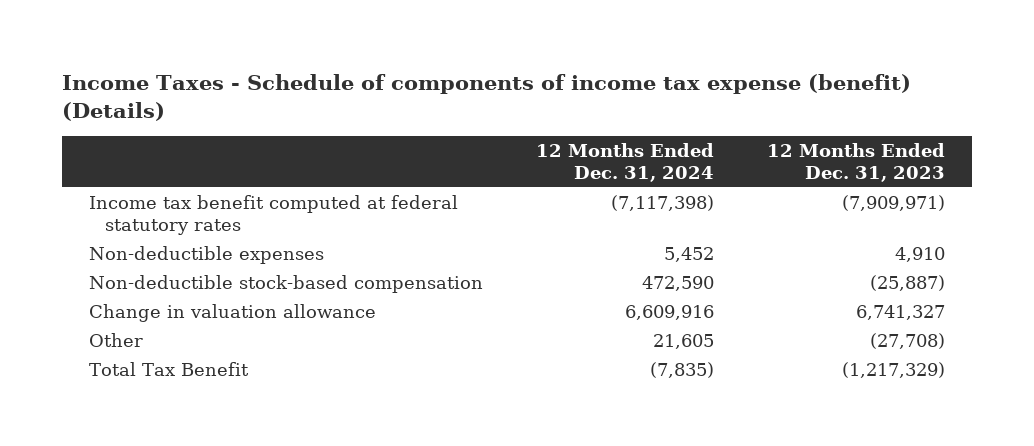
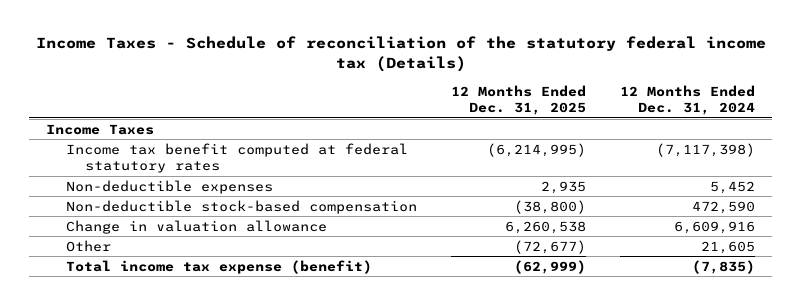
- Income Taxes - Schedule of components of income tax expense (benefit) (Details)
+ Income Taxes - Schedule of reconciliation of the statutory federal income tax (Details)
- | 12 Months Ended Dec. 31, 2024 | 12 Months Ended Dec. 31, 2023
+ | 12 Months Ended Dec. 31, 2025 | 12 Months Ended Dec. 31, 2024
+ Income Taxes
- Total Tax Benefit | (7,835) | (1,217,329)
+ Total income tax expense (benefit) | (62,999) | (7,835)

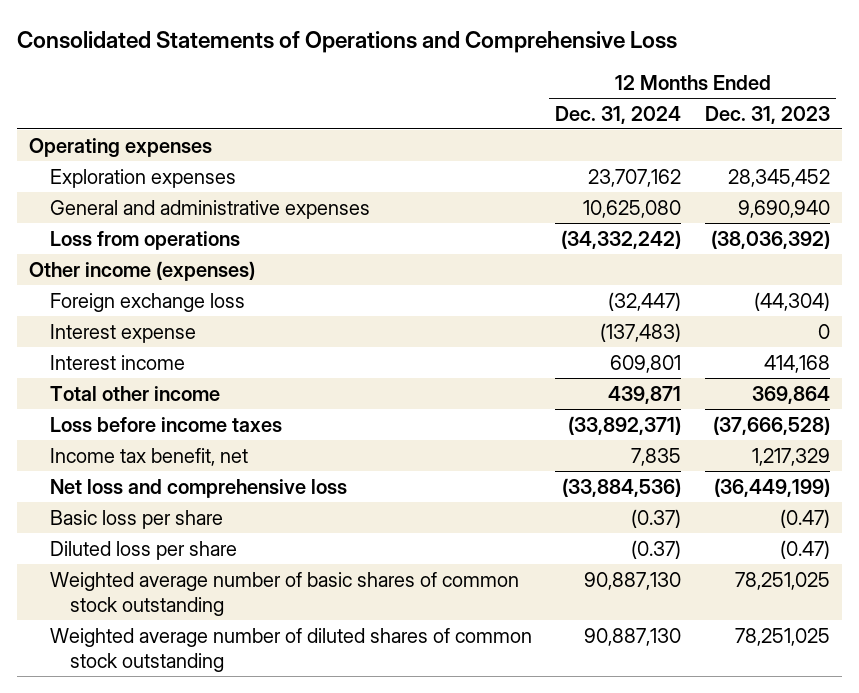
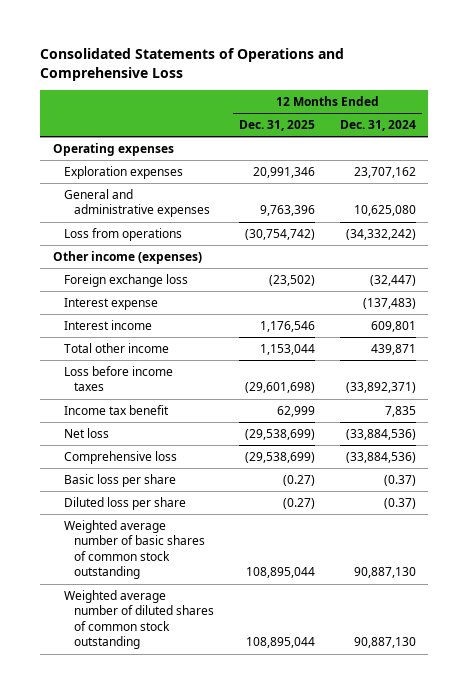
- | 12 Months Ended Dec. 31, 2024 | 12 Months Ended Dec. 31, 2023
+ | 12 Months Ended Dec. 31, 2025 | 12 Months Ended Dec. 31, 2024
- Income tax benefit, net | 7,835 | 1,217,329
- Net loss and comprehensive loss | (33,884,536) | (36,449,199)
+ Income tax benefit | 62,999 | 7,835
+ Net loss | (29,538,699) | (33,884,536)
+ Comprehensive loss | (29,538,699) | (33,884,536)

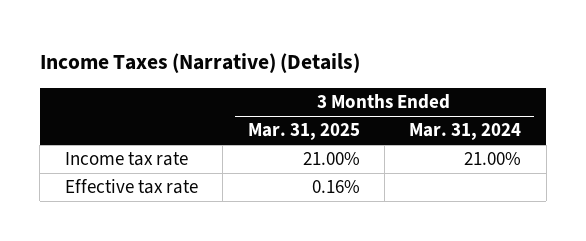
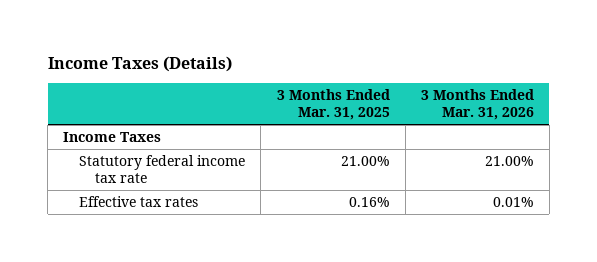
- Income Taxes (Narrative) (Details)
+ Income Taxes (Details)
- | 3 Months Ended Mar. 31, 2025 | 3 Months Ended Mar. 31, 2024
+ | 3 Months Ended Mar. 31, 2025 | 3 Months Ended Mar. 31, 2026
- Income tax rate | 21.00% | 21.00%
- Effective tax rate | 0.16% |
+ Income Taxes
+ Statutory federal income tax rate | 21.00% | 21.00%
+ Effective tax rates | 0.16% | 0.01%

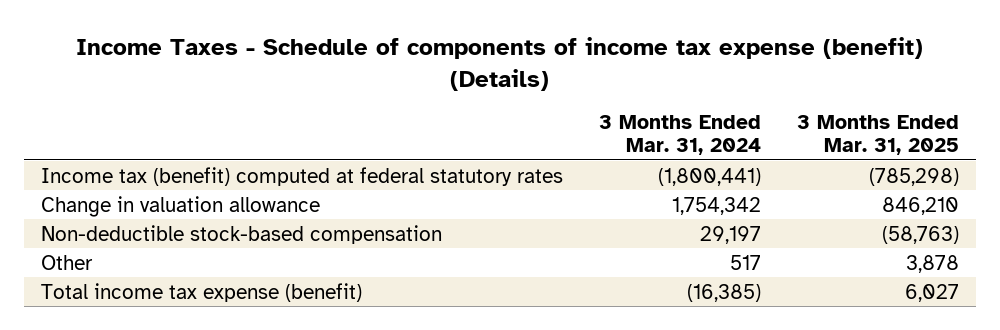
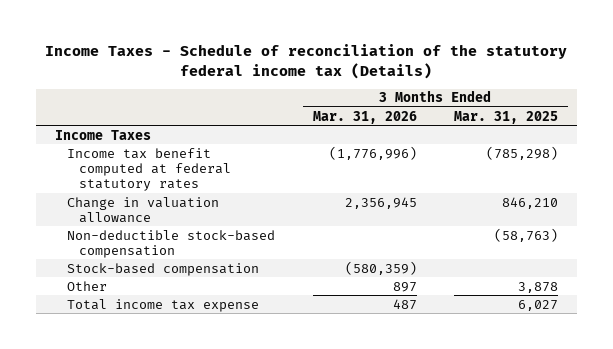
- Income Taxes - Schedule of components of income tax expense (benefit) (Details)
+ Income Taxes - Schedule of reconciliation of the statutory federal income tax (Details)
- | 3 Months Ended Mar. 31, 2024 | 3 Months Ended Mar. 31, 2025
+ | 3 Months Ended Mar. 31, 2026 | 3 Months Ended Mar. 31, 2025
- Income tax (benefit) computed at federal statutory rates | (1,800,441) | (785,298)
+ Income Taxes
+ Income tax benefit computed at federal statutory rates | (1,776,996) | (785,298)
+ Stock-based compensation | (580,359) |
- Total income tax expense (benefit) | (16,385) | 6,027
+ Total income tax expense | 487 | 6,027

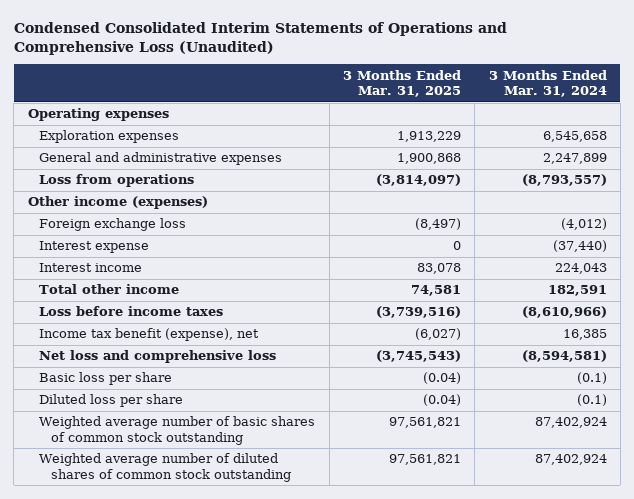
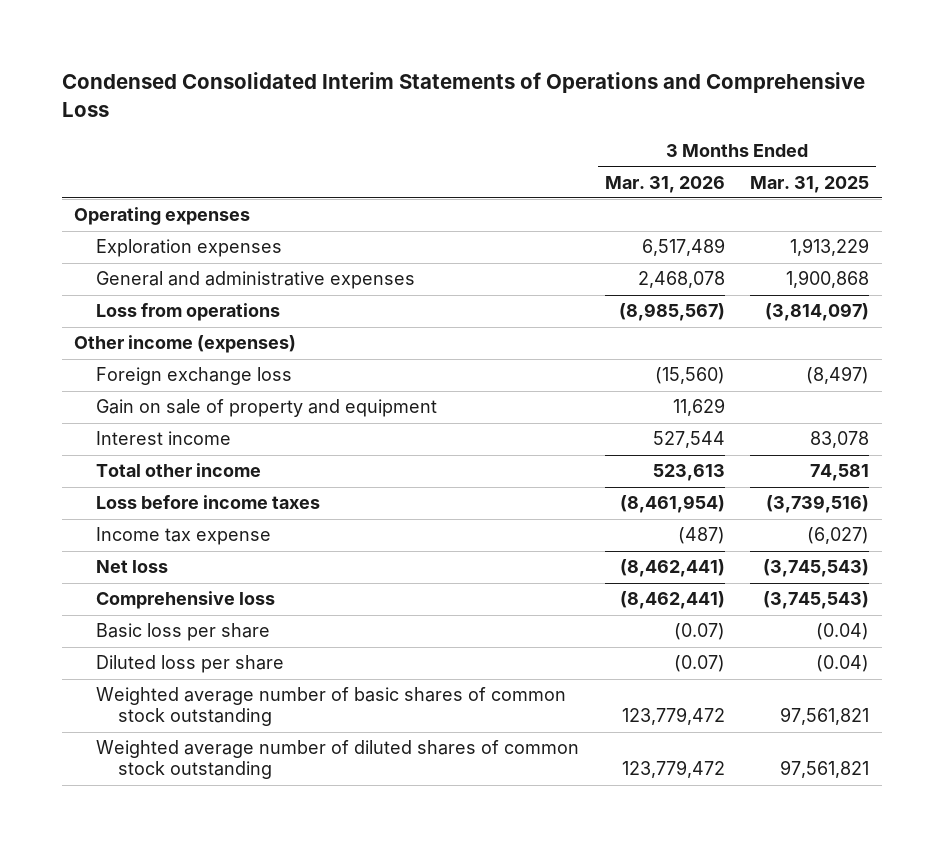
- Condensed Consolidated Interim Statements of Operations and Comprehensive Loss (Unaudited)
+ Condensed Consolidated Interim Statements of Operations and Comprehensive Loss
- | 3 Months Ended Mar. 31, 2025 | 3 Months Ended Mar. 31, 2024
+ | 3 Months Ended Mar. 31, 2026 | 3 Months Ended Mar. 31, 2025
- Interest expense | 0 | (37,440)
+ Gain on sale of property and equipment | 11,629 |
- Income tax benefit (expense), net | (6,027) | 16,385
- Net loss and comprehensive loss | (3,745,543) | (8,594,581)
+ Income tax expense | (487) | (6,027)
+ Net loss | (8,462,441) | (3,745,543)
+ Comprehensive loss | (8,462,441) | (3,745,543)

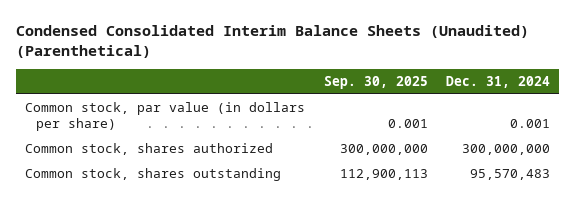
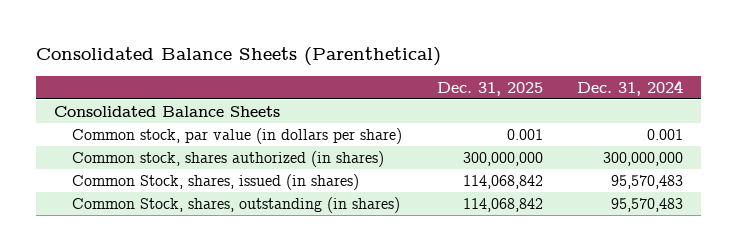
- Condensed Consolidated Interim Balance Sheets (Unaudited) (Parenthetical)
+ Consolidated Balance Sheets (Parenthetical)
- | Sep. 30, 2025 | Dec. 31, 2024
+ | Dec. 31, 2025 | Dec. 31, 2024
+ Consolidated Balance Sheets
- Common stock, shares authorized | 300,000,000 | 300,000,000
- Common stock, shares outstanding | 112,900,113 | 95,570,483
+ Common stock, shares authorized (in shares) | 300,000,000 | 300,000,000
+ Common Stock, shares, issued (in shares) | 114,068,842 | 95,570,483
+ Common Stock, shares, outstanding (in shares) | 114,068,842 | 95,570,483

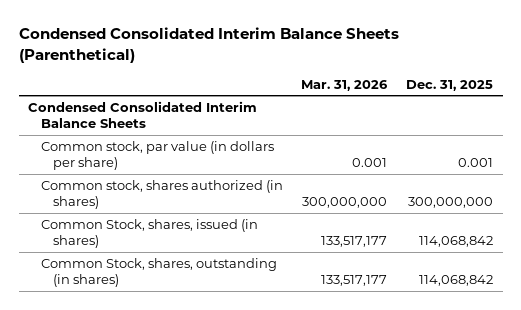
- Consolidated Balance Sheets (Parenthetical)
+ Condensed Consolidated Interim Balance Sheets (Parenthetical)
- | Dec. 31, 2025 | Dec. 31, 2024
+ | Mar. 31, 2026 | Dec. 31, 2025
- Consolidated Balance Sheets
+ Condensed Consolidated Interim Balance Sheets

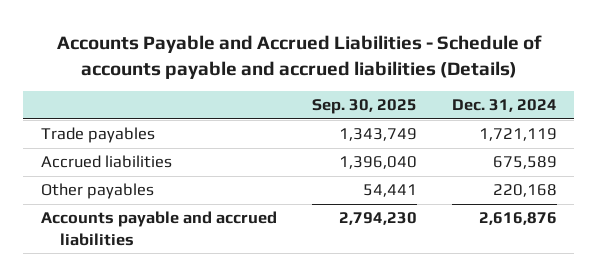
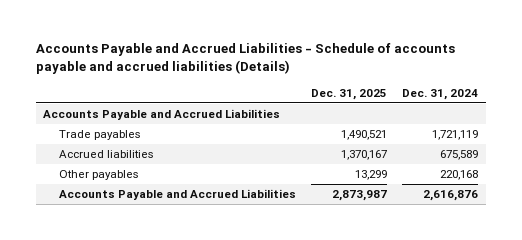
- | Sep. 30, 2025 | Dec. 31, 2024
+ | Dec. 31, 2025 | Dec. 31, 2024
+ Accounts Payable and Accrued Liabilities
- Accounts payable and accrued liabilities | 2,794,230 | 2,616,876
+ Accounts Payable and Accrued Liabilities | 2,873,987 | 2,616,876

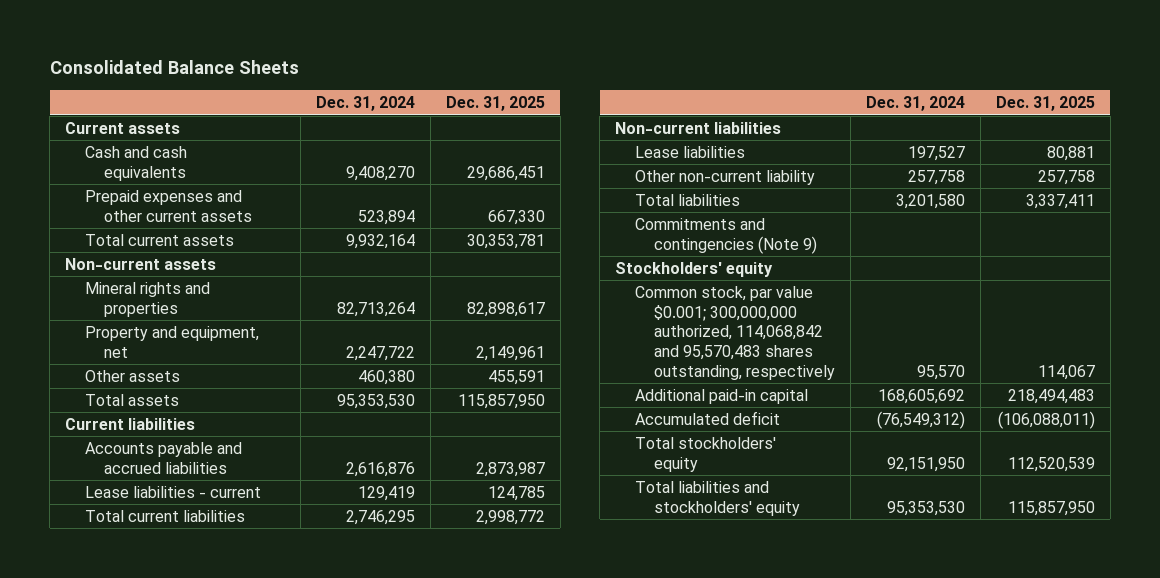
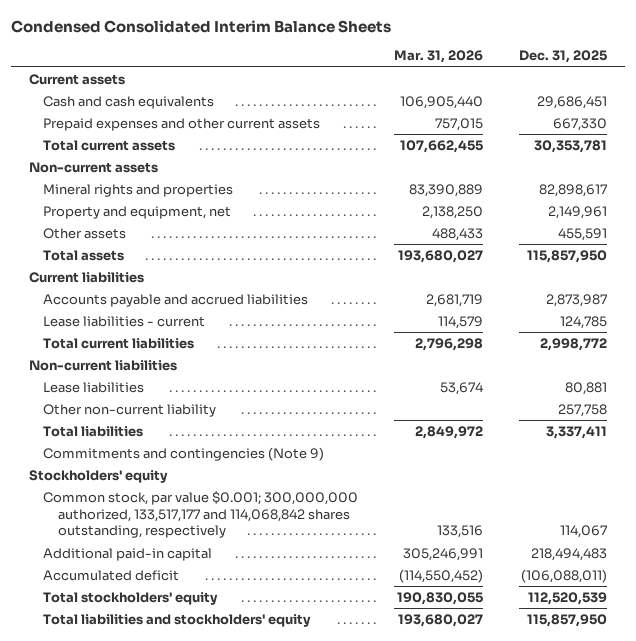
- Consolidated Balance Sheets
+ Condensed Consolidated Interim Balance Sheets
- | Dec. 31, 2024 | Dec. 31, 2025
+ | Mar. 31, 2026 | Dec. 31, 2025
- Common stock, par value $0.001; 300,000,000 authorized, 114,068,842 and 95,570,483 shares outstanding, respectively | 95,570 | 114,067
+ Common stock, par value $0.001; 300,000,000 authorized, 133,517,177 and 114,068,842 shares outstanding, respectively | 133,516 | 114,067

